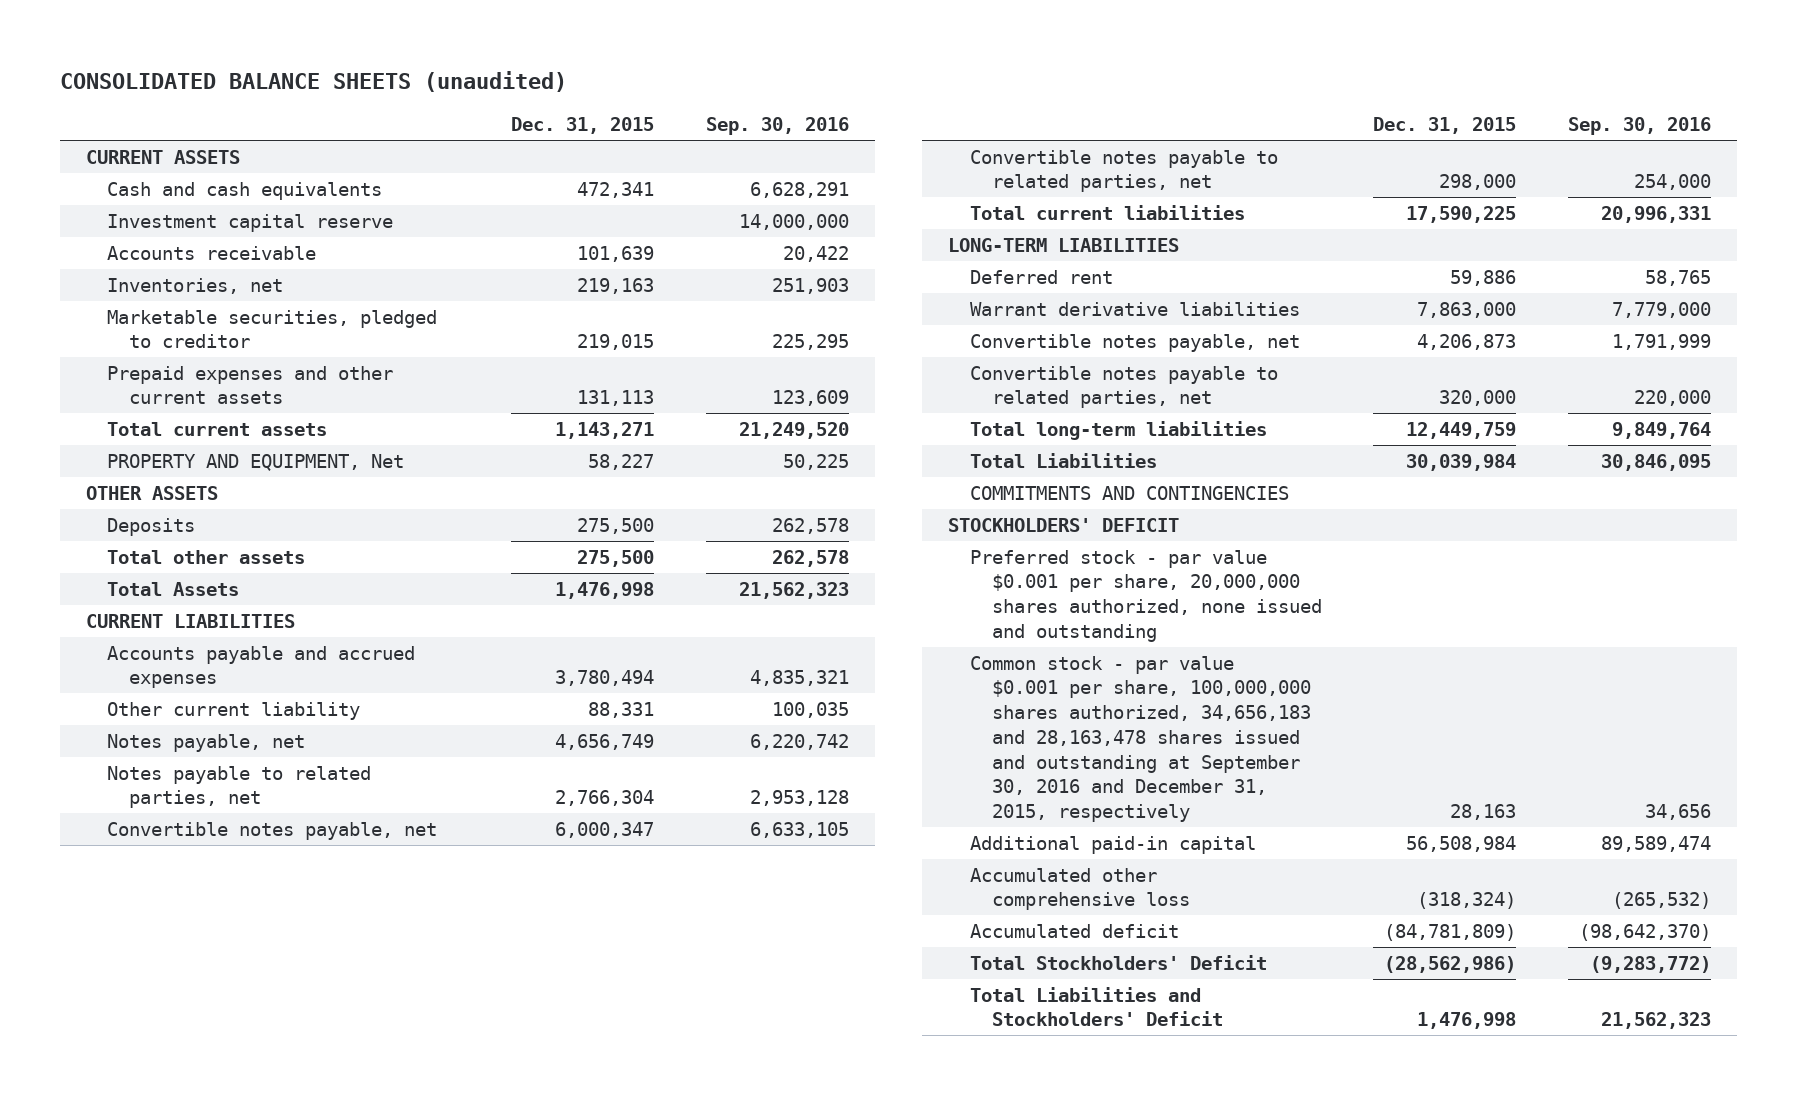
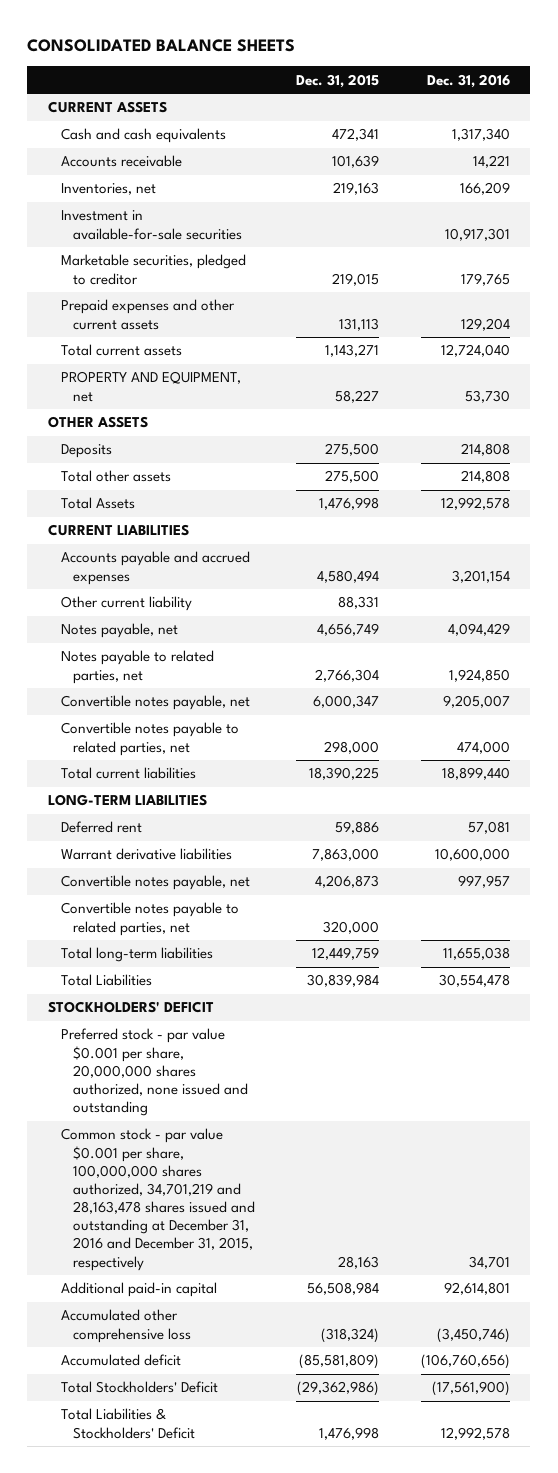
- CONSOLIDATED BALANCE SHEETS (unaudited)
+ CONSOLIDATED BALANCE SHEETS
- | Dec. 31, 2015 | Sep. 30, 2016
+ | Dec. 31, 2015 | Dec. 31, 2016
- Investment capital reserve | | 14,000,000
+ Investment in available-for-sale securities | | 10,917,301
- PROPERTY AND EQUIPMENT, Net | 58,227 | 50,225
+ PROPERTY AND EQUIPMENT, net | 58,227 | 53,730
- Accounts payable and accrued expenses | 3,780,494 | 4,835,321
+ Accounts payable and accrued expenses | 4,580,494 | 3,201,154
- Total current liabilities | 17,590,225 | 20,996,331
+ Total current liabilities | 18,390,225 | 18,899,440
- Total Liabilities | 30,039,984 | 30,846,095
- COMMITMENTS AND CONTINGENCIES
+ Total Liabilities | 30,839,984 | 30,554,478
- Common stock - par value $0.001 per share, 100,000,000 shares authorized, 34,656,183 and 28,163,478 shares issued and outstanding at September 30, 2016 and December 31, 2015, respectively | 28,163 | 34,656
+ Common stock - par value $0.001 per share, 100,000,000 shares authorized, 34,701,219 and 28,163,478 shares issued and outstanding at December 31, 2016 and December 31, 2015, respectively | 28,163 | 34,701
- Accumulated deficit | (84,781,809) | (98,642,370)
- Total Stockholders' Deficit | (28,562,986) | (9,283,772)
- Total Liabilities and Stockholders' Deficit | 1,476,998 | 21,562,323
+ Accumulated deficit | (85,581,809) | (106,760,656)
+ Total Stockholders' Deficit | (29,362,986) | (17,561,900)
+ Total Liabilities & Stockholders' Deficit | 1,476,998 | 12,992,578

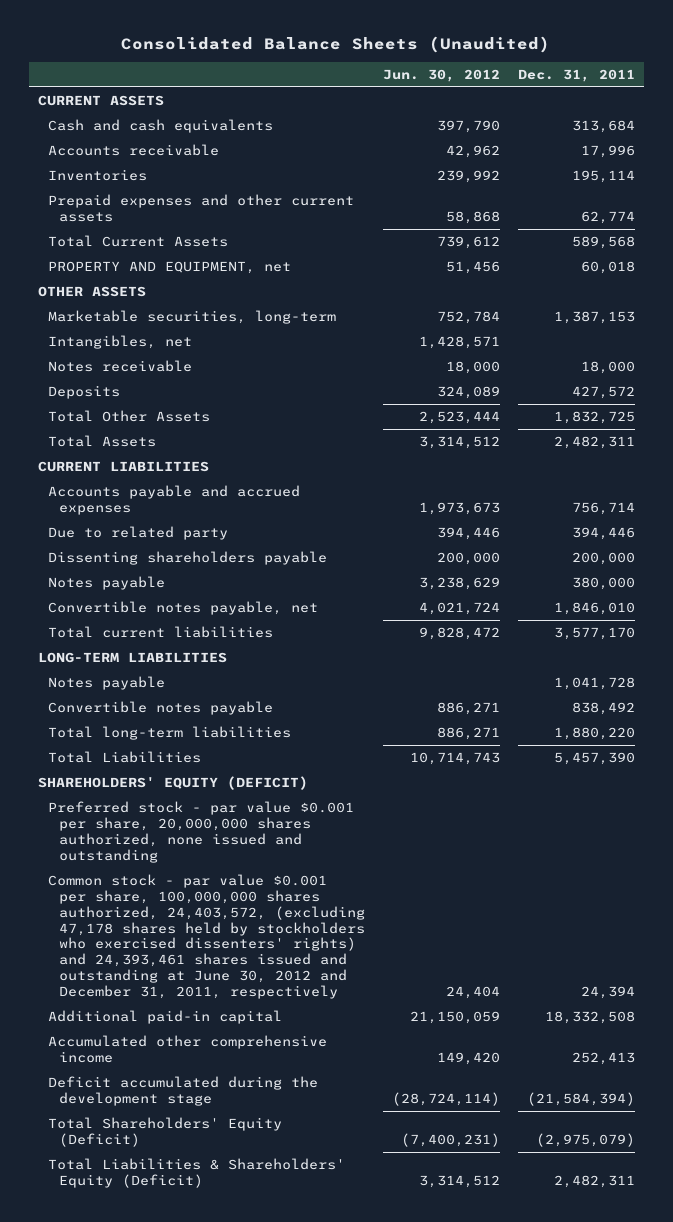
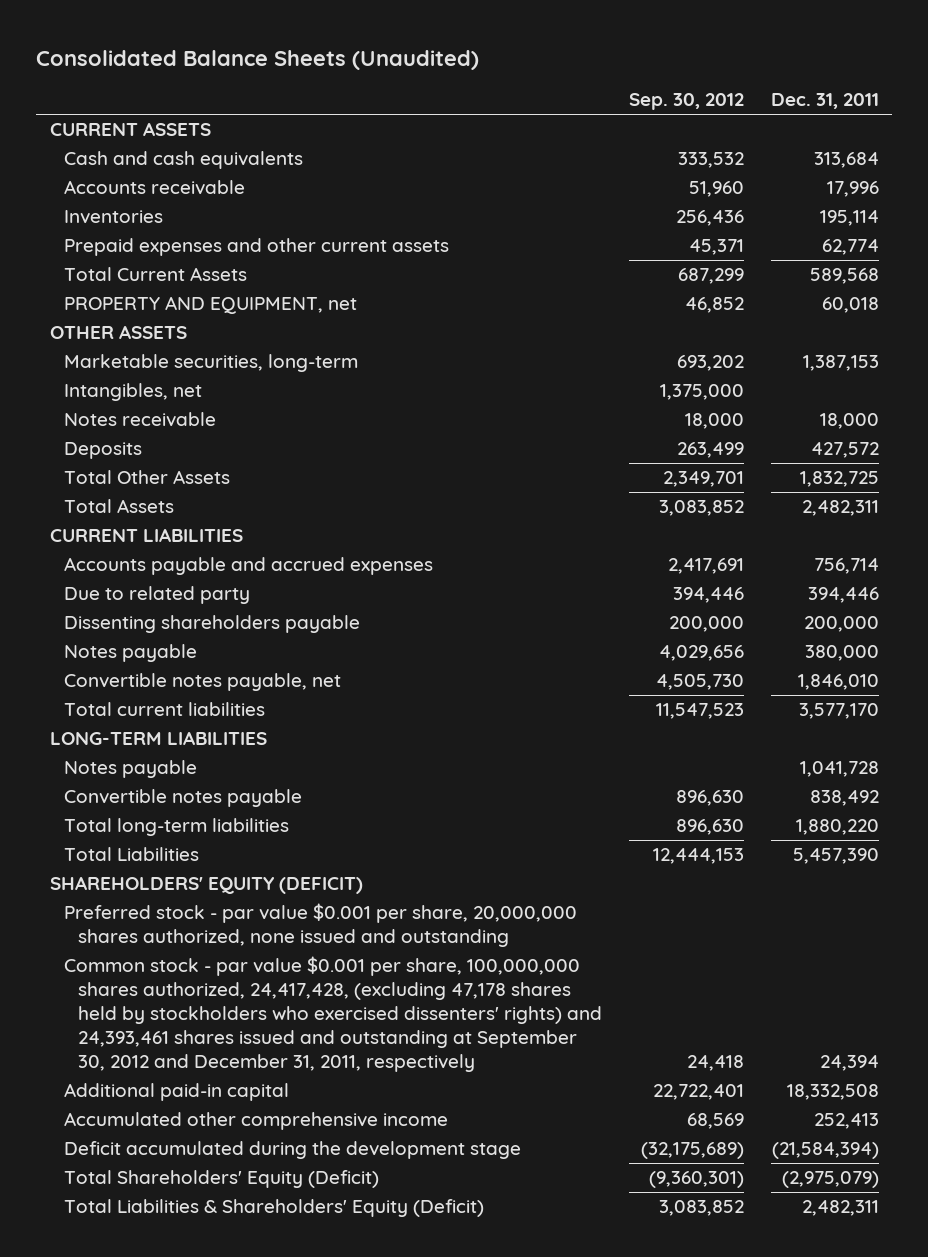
- | Jun. 30, 2012 | Dec. 31, 2011
+ | Sep. 30, 2012 | Dec. 31, 2011
- Common stock - par value $0.001 per share, 100,000,000 shares authorized, 24,403,572, (excluding 47,178 shares held by stockholders who exercised dissenters' rights) and 24,393,461 shares issued and outstanding at June 30, 2012 and December 31, 2011, respectively | 24,404 | 24,394
+ Common stock - par value $0.001 per share, 100,000,000 shares authorized, 24,417,428, (excluding 47,178 shares held by stockholders who exercised dissenters' rights) and 24,393,461 shares issued and outstanding at September 30, 2012 and December 31, 2011, respectively | 24,418 | 24,394

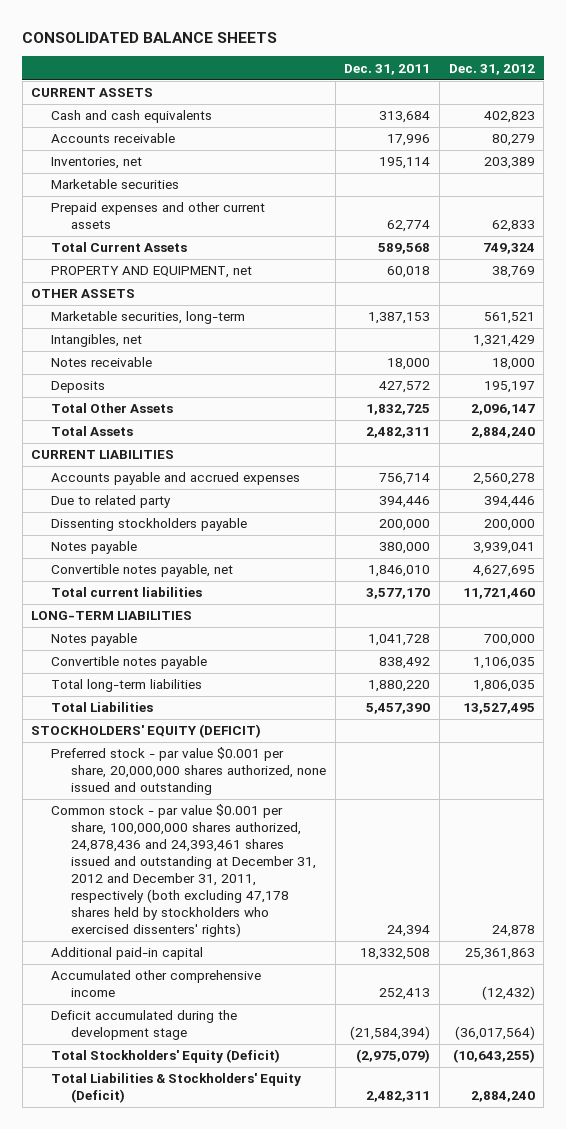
- Consolidated Balance Sheets (Unaudited)
+ CONSOLIDATED BALANCE SHEETS
- | Sep. 30, 2012 | Dec. 31, 2011
+ | Dec. 31, 2011 | Dec. 31, 2012
- Inventories | 256,436 | 195,114
+ Inventories, net | 195,114 | 203,389
+ Marketable securities
- Dissenting shareholders payable | 200,000 | 200,000
+ Dissenting stockholders payable | 200,000 | 200,000
- SHAREHOLDERS' EQUITY (DEFICIT)
+ STOCKHOLDERS' EQUITY (DEFICIT)
- Common stock - par value $0.001 per share, 100,000,000 shares authorized, 24,417,428, (excluding 47,178 shares held by stockholders who exercised dissenters' rights) and 24,393,461 shares issued and outstanding at September 30, 2012 and December 31, 2011, respectively | 24,418 | 24,394
+ Common stock - par value $0.001 per share, 100,000,000 shares authorized, 24,878,436 and 24,393,461 shares issued and outstanding at December 31, 2012 and December 31, 2011, respectively (both excluding 47,178 shares held by stockholders who exercised dissenters' rights) | 24,394 | 24,878
- Total Shareholders' Equity (Deficit) | (9,360,301) | (2,975,079)
- Total Liabilities & Shareholders' Equity (Deficit) | 3,083,852 | 2,482,311
+ Total Stockholders' Equity (Deficit) | (2,975,079) | (10,643,255)
+ Total Liabilities & Stockholders' Equity (Deficit) | 2,482,311 | 2,884,240

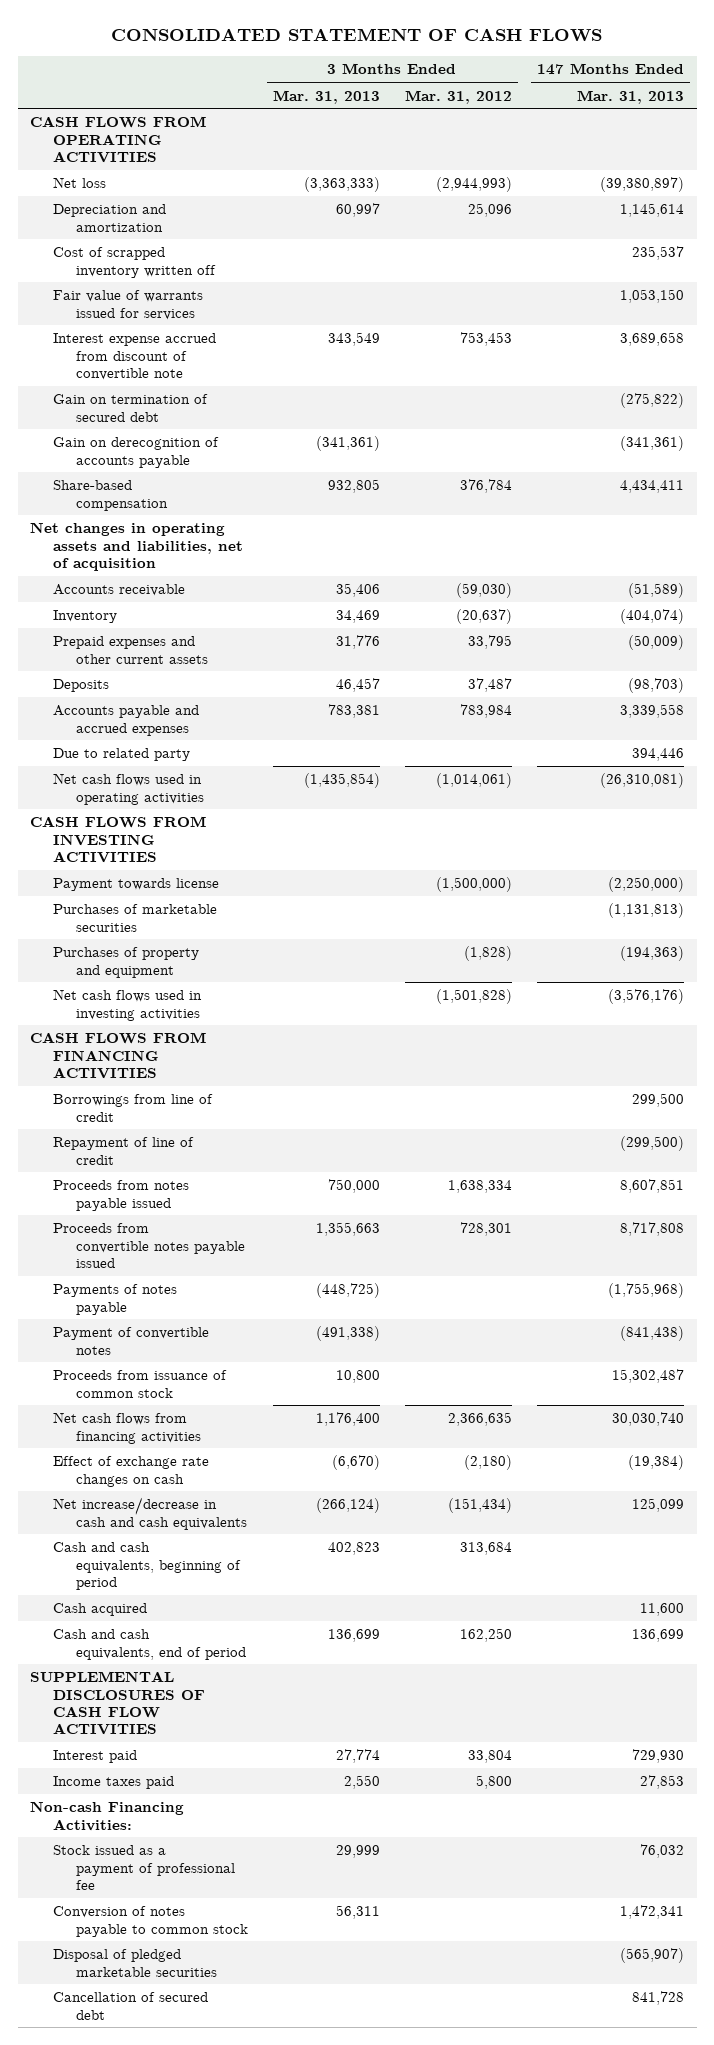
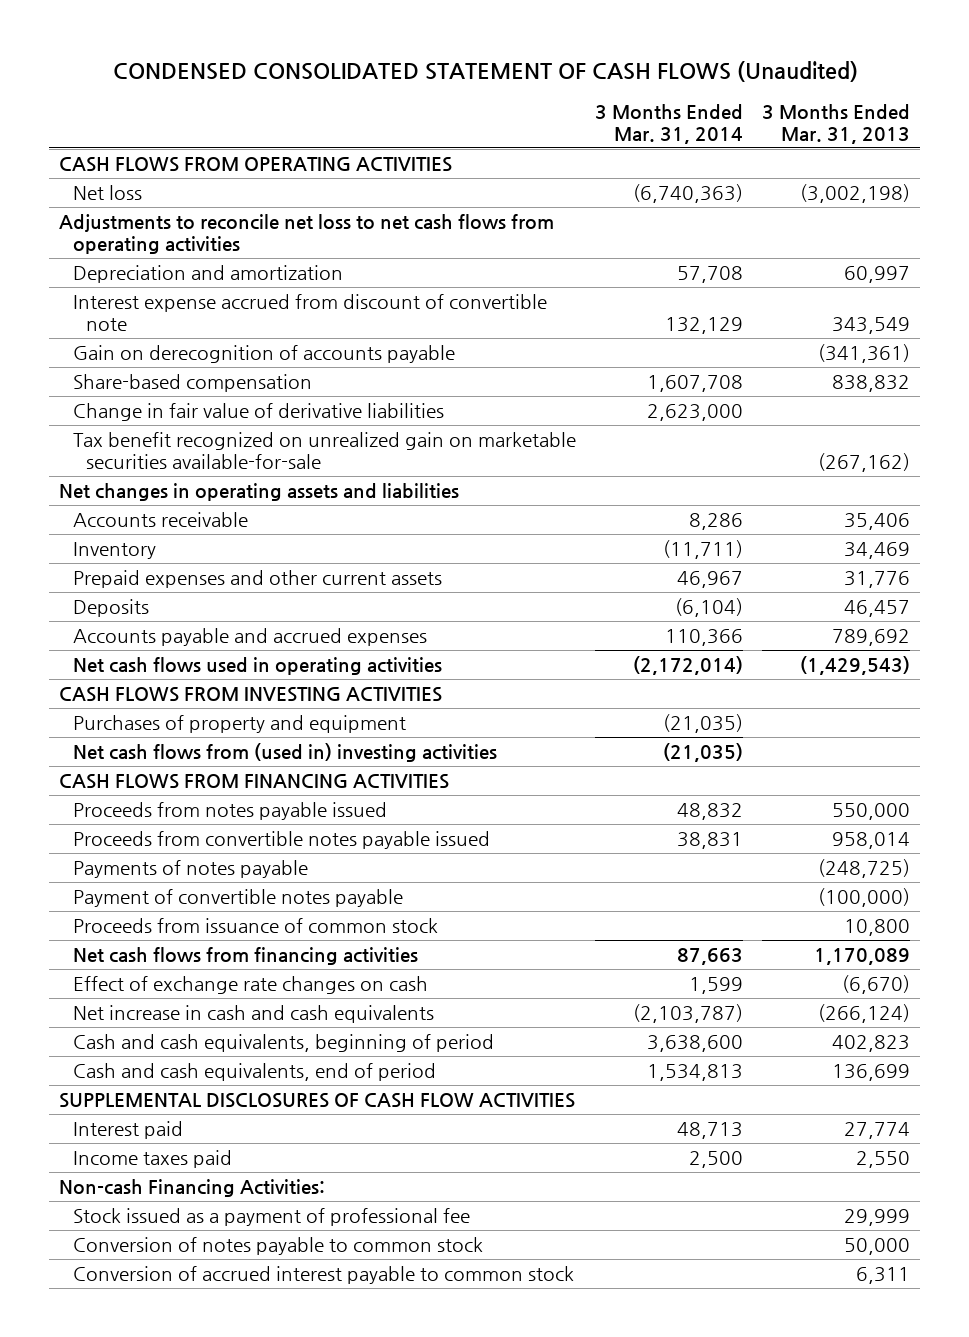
- CONSOLIDATED STATEMENT OF CASH FLOWS
+ CONDENSED CONSOLIDATED STATEMENT OF CASH FLOWS (Unaudited)
- | 3 Months Ended Mar. 31, 2013 | 3 Months Ended Mar. 31, 2012 | 147 Months Ended Mar. 31, 2013
+ | 3 Months Ended Mar. 31, 2014 | 3 Months Ended Mar. 31, 2013
- Net loss | (3,363,333) | (2,944,993) | (39,380,897)
+ Net loss | (6,740,363) | (3,002,198)
+ Adjustments to reconcile net loss to net cash flows from operating activities
- Cost of scrapped inventory written off | | | 235,537
- Fair value of warrants issued for services | | | 1,053,150
- Gain on termination of secured debt | | | (275,822)
- Share-based compensation | 932,805 | 376,784 | 4,434,411
- Net changes in operating assets and liabilities, net of acquisition
+ Share-based compensation | 1,607,708 | 838,832
+ Change in fair value of derivative liabilities | 2,623,000 |
+ Tax benefit recognized on unrealized gain on marketable securities available-for-sale | | (267,162)
+ Net changes in operating assets and liabilities
- Accounts payable and accrued expenses | 783,381 | 783,984 | 3,339,558
- Due to related party | | | 394,446
- Net cash flows used in operating activities | (1,435,854) | (1,014,061) | (26,310,081)
+ Accounts payable and accrued expenses | 110,366 | 789,692
+ Net cash flows used in operating activities | (2,172,014) | (1,429,543)
- Payment towards license | | (1,500,000) | (2,250,000)
- Purchases of marketable securities | | | (1,131,813)
- Net cash flows used in investing activities | | (1,501,828) | (3,576,176)
+ Net cash flows from (used in) investing activities | (21,035) |
- Borrowings from line of credit | | | 299,500
- Repayment of line of credit | | | (299,500)
- Proceeds from notes payable issued | 750,000 | 1,638,334 | 8,607,851
- Proceeds from convertible notes payable issued | 1,355,663 | 728,301 | 8,717,808
- Payments of notes payable | (448,725) | | (1,755,968)
- Payment of convertible notes | (491,338) | | (841,438)
+ Proceeds from notes payable issued | 48,832 | 550,000
+ Proceeds from convertible notes payable issued | 38,831 | 958,014
+ Payments of notes payable | | (248,725)
+ Payment of convertible notes payable | | (100,000)
- Net cash flows from financing activities | 1,176,400 | 2,366,635 | 30,030,740
+ Net cash flows from financing activities | 87,663 | 1,170,089
- Net increase/decrease in cash and cash equivalents | (266,124) | (151,434) | 125,099
+ Net increase in cash and cash equivalents | (2,103,787) | (266,124)
- Cash acquired | | | 11,600
- Conversion of notes payable to common stock | 56,311 | | 1,472,341
- Disposal of pledged marketable securities | | | (565,907)
- Cancellation of secured debt | | | 841,728
+ Conversion of notes payable to common stock | | 50,000
+ Conversion of accrued interest payable to common stock | | 6,311

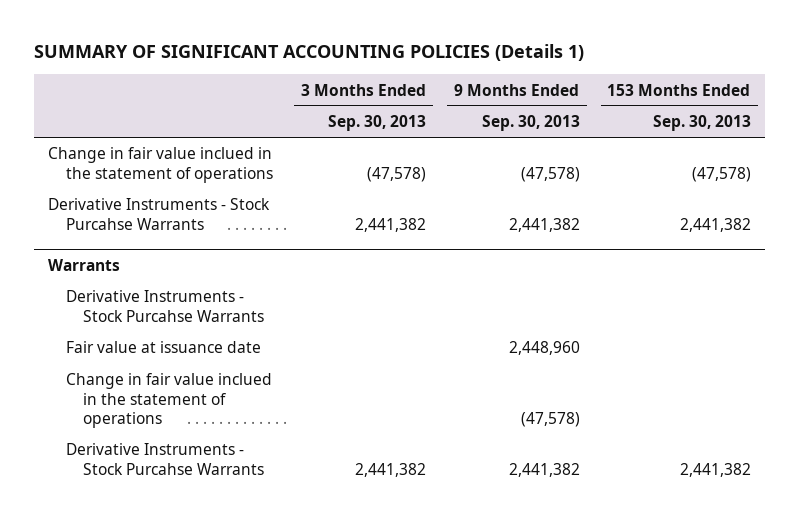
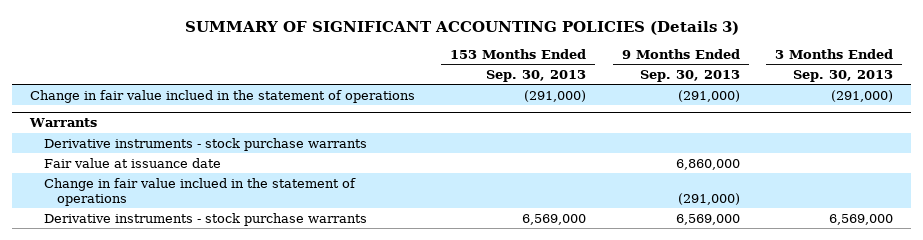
- SUMMARY OF SIGNIFICANT ACCOUNTING POLICIES (Details 1)
+ SUMMARY OF SIGNIFICANT ACCOUNTING POLICIES (Details 3)
- | 3 Months Ended Sep. 30, 2013 | 9 Months Ended Sep. 30, 2013 | 153 Months Ended Sep. 30, 2013
+ | 153 Months Ended Sep. 30, 2013 | 9 Months Ended Sep. 30, 2013 | 3 Months Ended Sep. 30, 2013
- Change in fair value inclued in the statement of operations | (47,578) | (47,578) | (47,578)
- Derivative Instruments - Stock Purcahse Warrants | 2,441,382 | 2,441,382 | 2,441,382
+ Change in fair value inclued in the statement of operations | (291,000) | (291,000) | (291,000)
@ Warrants
- Derivative Instruments - Stock Purcahse Warrants
- Fair value at issuance date | | 2,448,960 |
- Change in fair value inclued in the statement of operations | | (47,578) |
- Derivative Instruments - Stock Purcahse Warrants | 2,441,382 | 2,441,382 | 2,441,382
+ Derivative instruments - stock purchase warrants
+ Fair value at issuance date | | 6,860,000 |
+ Change in fair value inclued in the statement of operations | | (291,000) |
+ Derivative instruments - stock purchase warrants | 6,569,000 | 6,569,000 | 6,569,000

